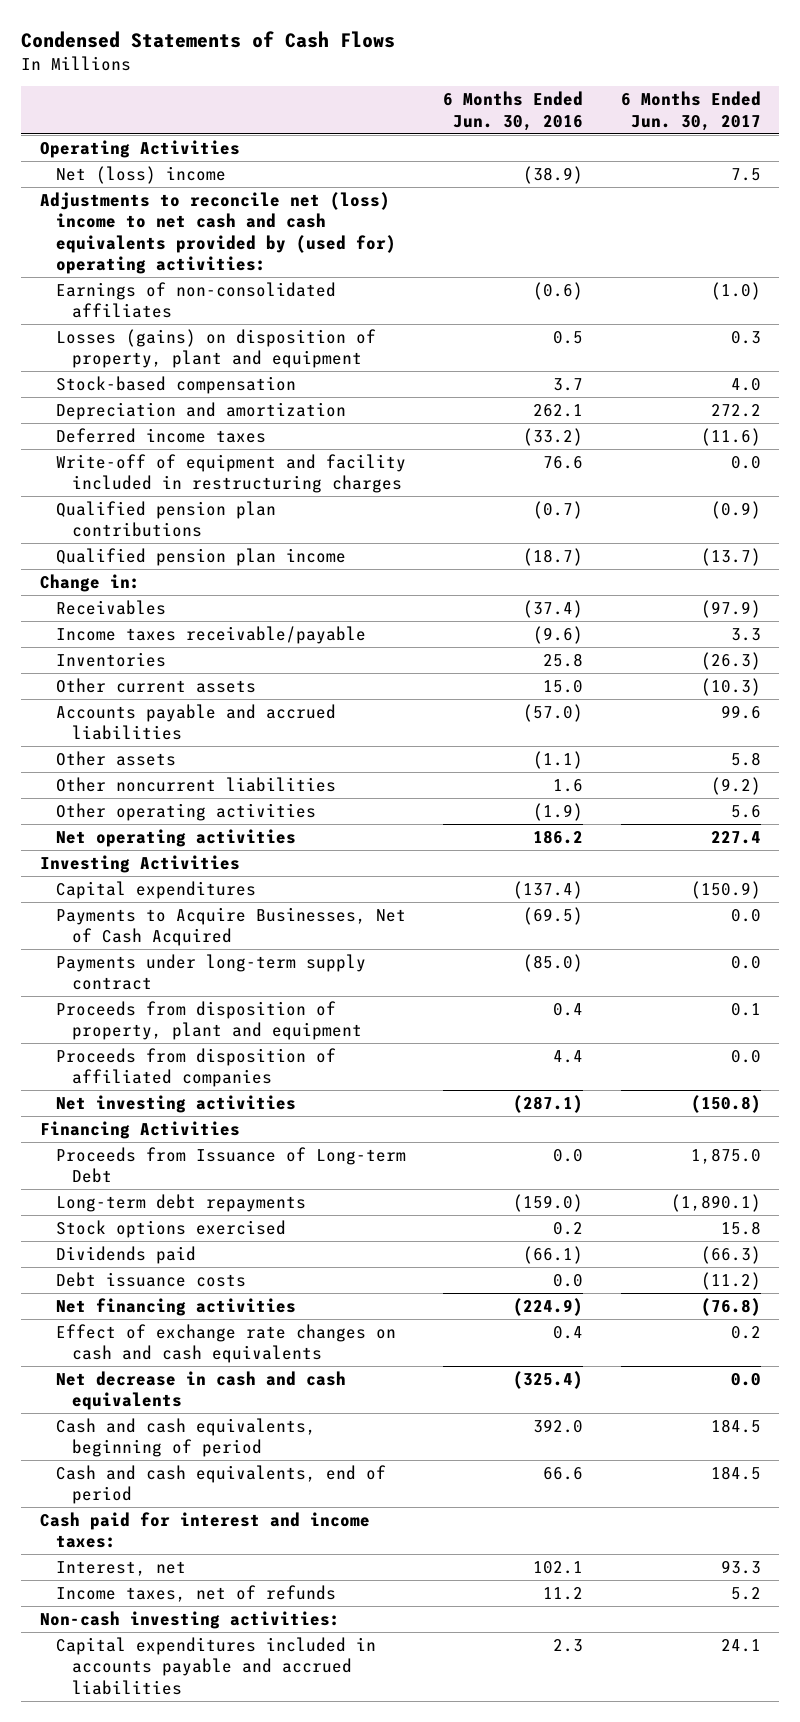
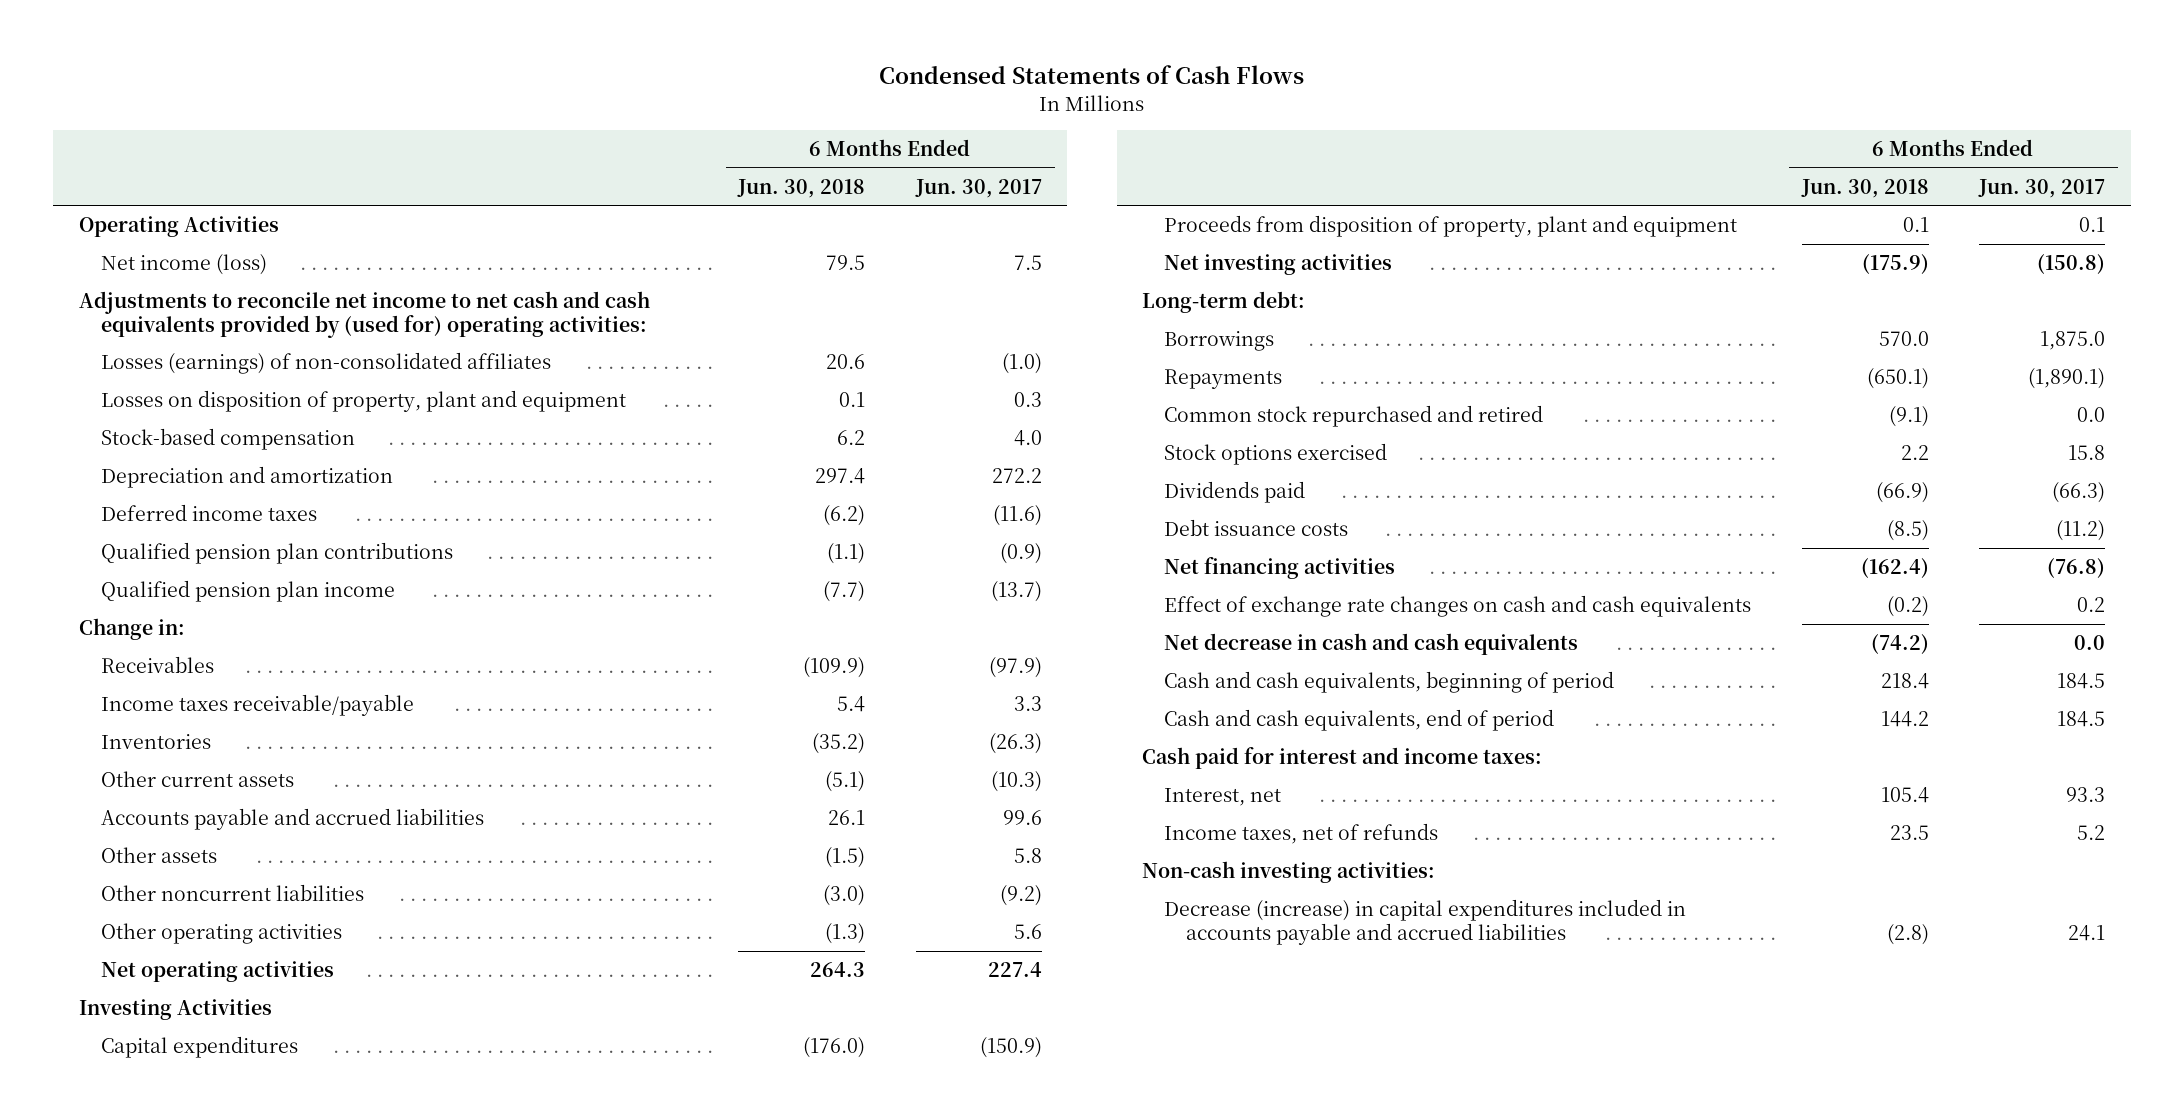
- | 6 Months Ended Jun. 30, 2016 | 6 Months Ended Jun. 30, 2017
+ | 6 Months Ended Jun. 30, 2018 | 6 Months Ended Jun. 30, 2017
- Net (loss) income | (38.9) | 7.5
- Adjustments to reconcile net (loss) income to net cash and cash equivalents provided by (used for) operating activities:
- Earnings of non-consolidated affiliates | (0.6) | (1.0)
- Losses (gains) on disposition of property, plant and equipment | 0.5 | 0.3
+ Net income (loss) | 79.5 | 7.5
+ Adjustments to reconcile net income to net cash and cash equivalents provided by (used for) operating activities:
+ Losses (earnings) of non-consolidated affiliates | 20.6 | (1.0)
+ Losses on disposition of property, plant and equipment | 0.1 | 0.3
- Write-off of equipment and facility included in restructuring charges | 76.6 | 0.0
- Payments to Acquire Businesses, Net of Cash Acquired | (69.5) | 0.0
- Payments under long-term supply contract | (85.0) | 0.0
- Proceeds from disposition of affiliated companies | 4.4 | 0.0
- Financing Activities
- Proceeds from Issuance of Long-term Debt | 0.0 | 1,875.0
- Long-term debt repayments | (159.0) | (1,890.1)
+ Long-term debt:
+ Borrowings | 570.0 | 1,875.0
+ Repayments | (650.1) | (1,890.1)
+ Common stock repurchased and retired | (9.1) | 0.0
- Capital expenditures included in accounts payable and accrued liabilities | 2.3 | 24.1
+ Decrease (increase) in capital expenditures included in accounts payable and accrued liabilities | (2.8) | 24.1

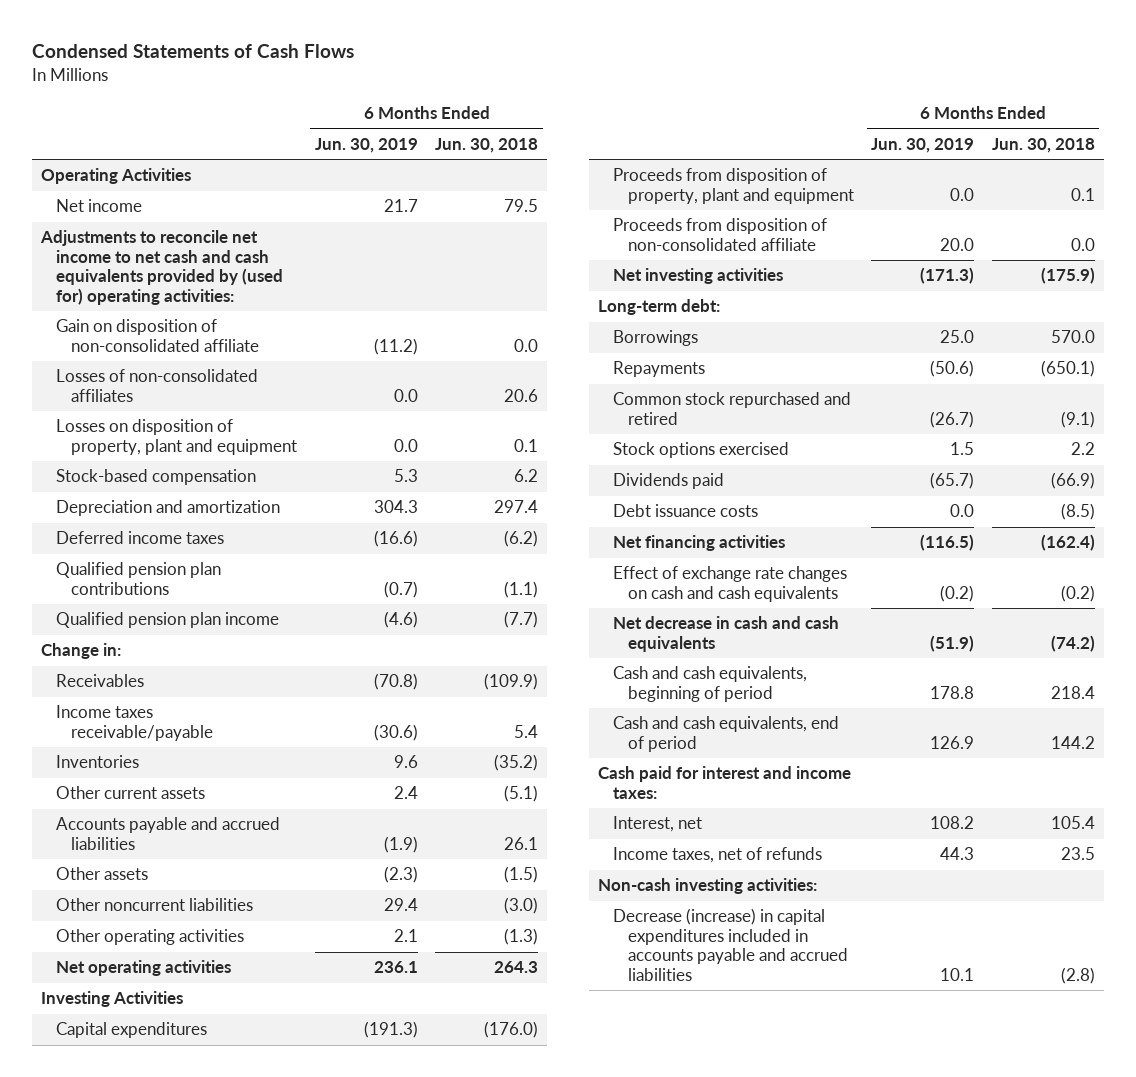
- | 6 Months Ended Jun. 30, 2018 | 6 Months Ended Jun. 30, 2017
+ | 6 Months Ended Jun. 30, 2019 | 6 Months Ended Jun. 30, 2018
- Net income (loss) | 79.5 | 7.5
+ Net income | 21.7 | 79.5
- Losses (earnings) of non-consolidated affiliates | 20.6 | (1.0)
+ Gain on disposition of non-consolidated affiliate | (11.2) | 0.0
+ Losses of non-consolidated affiliates | 0.0 | 20.6
+ Proceeds from disposition of non-consolidated affiliate | 20.0 | 0.0

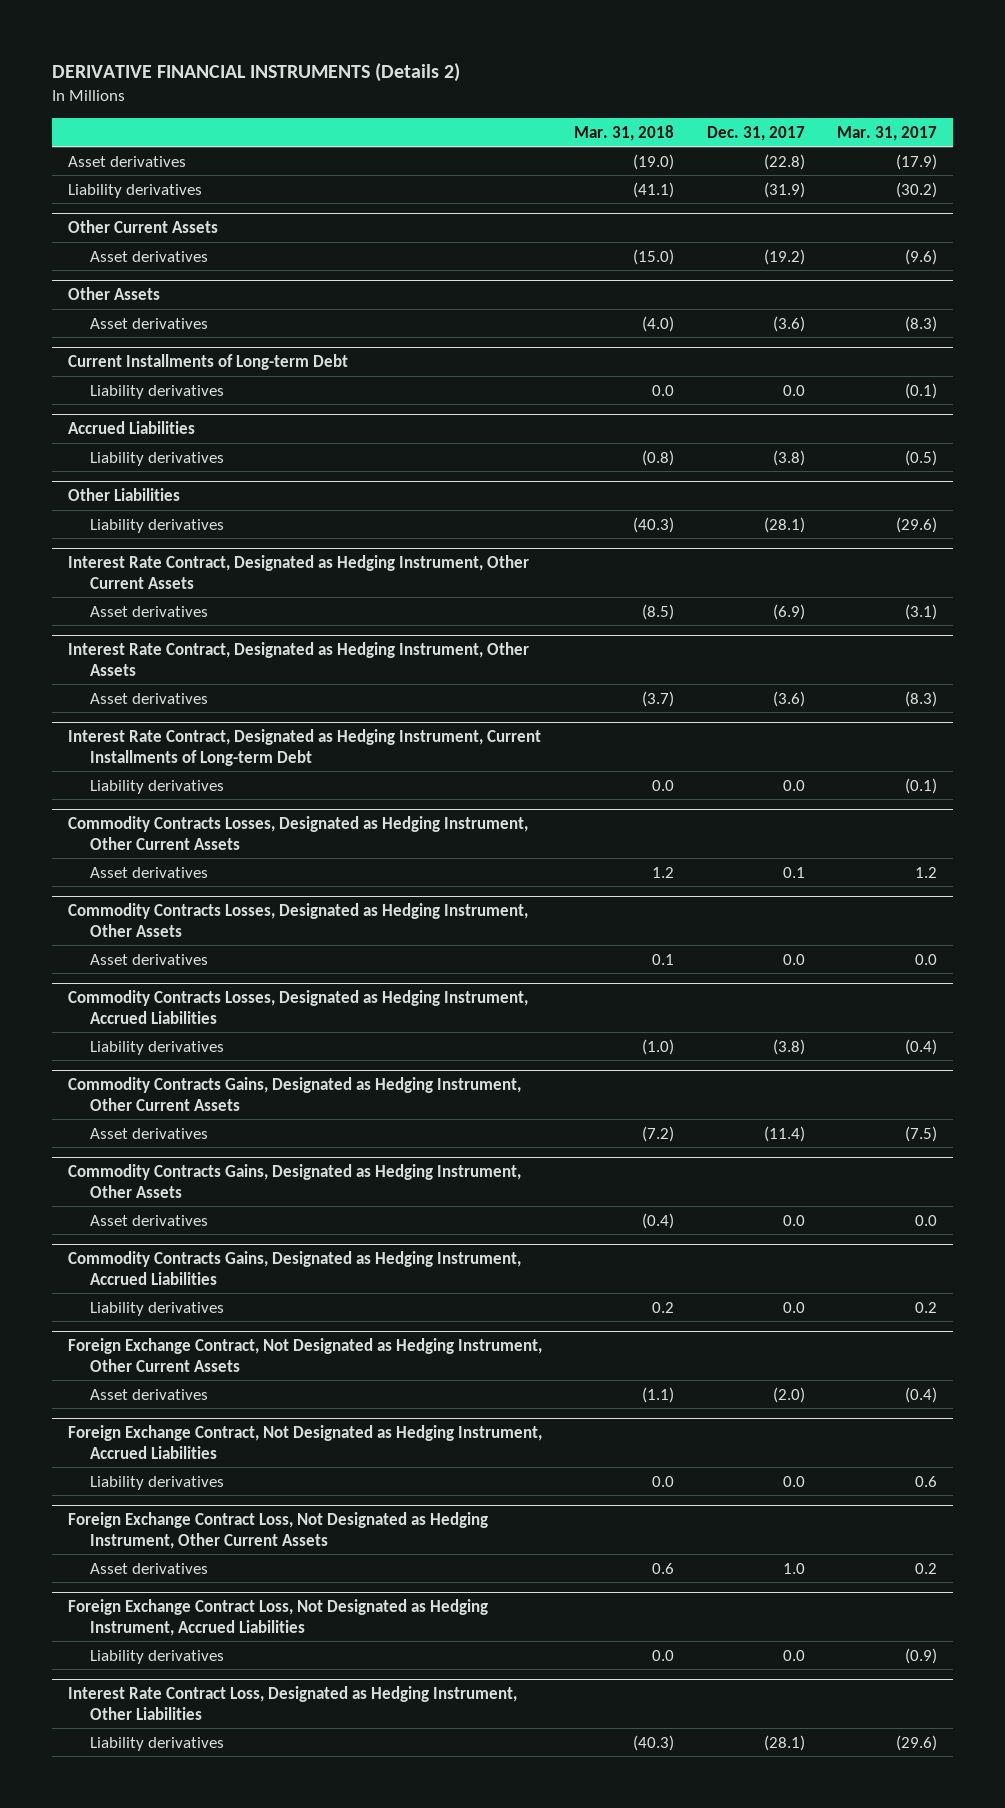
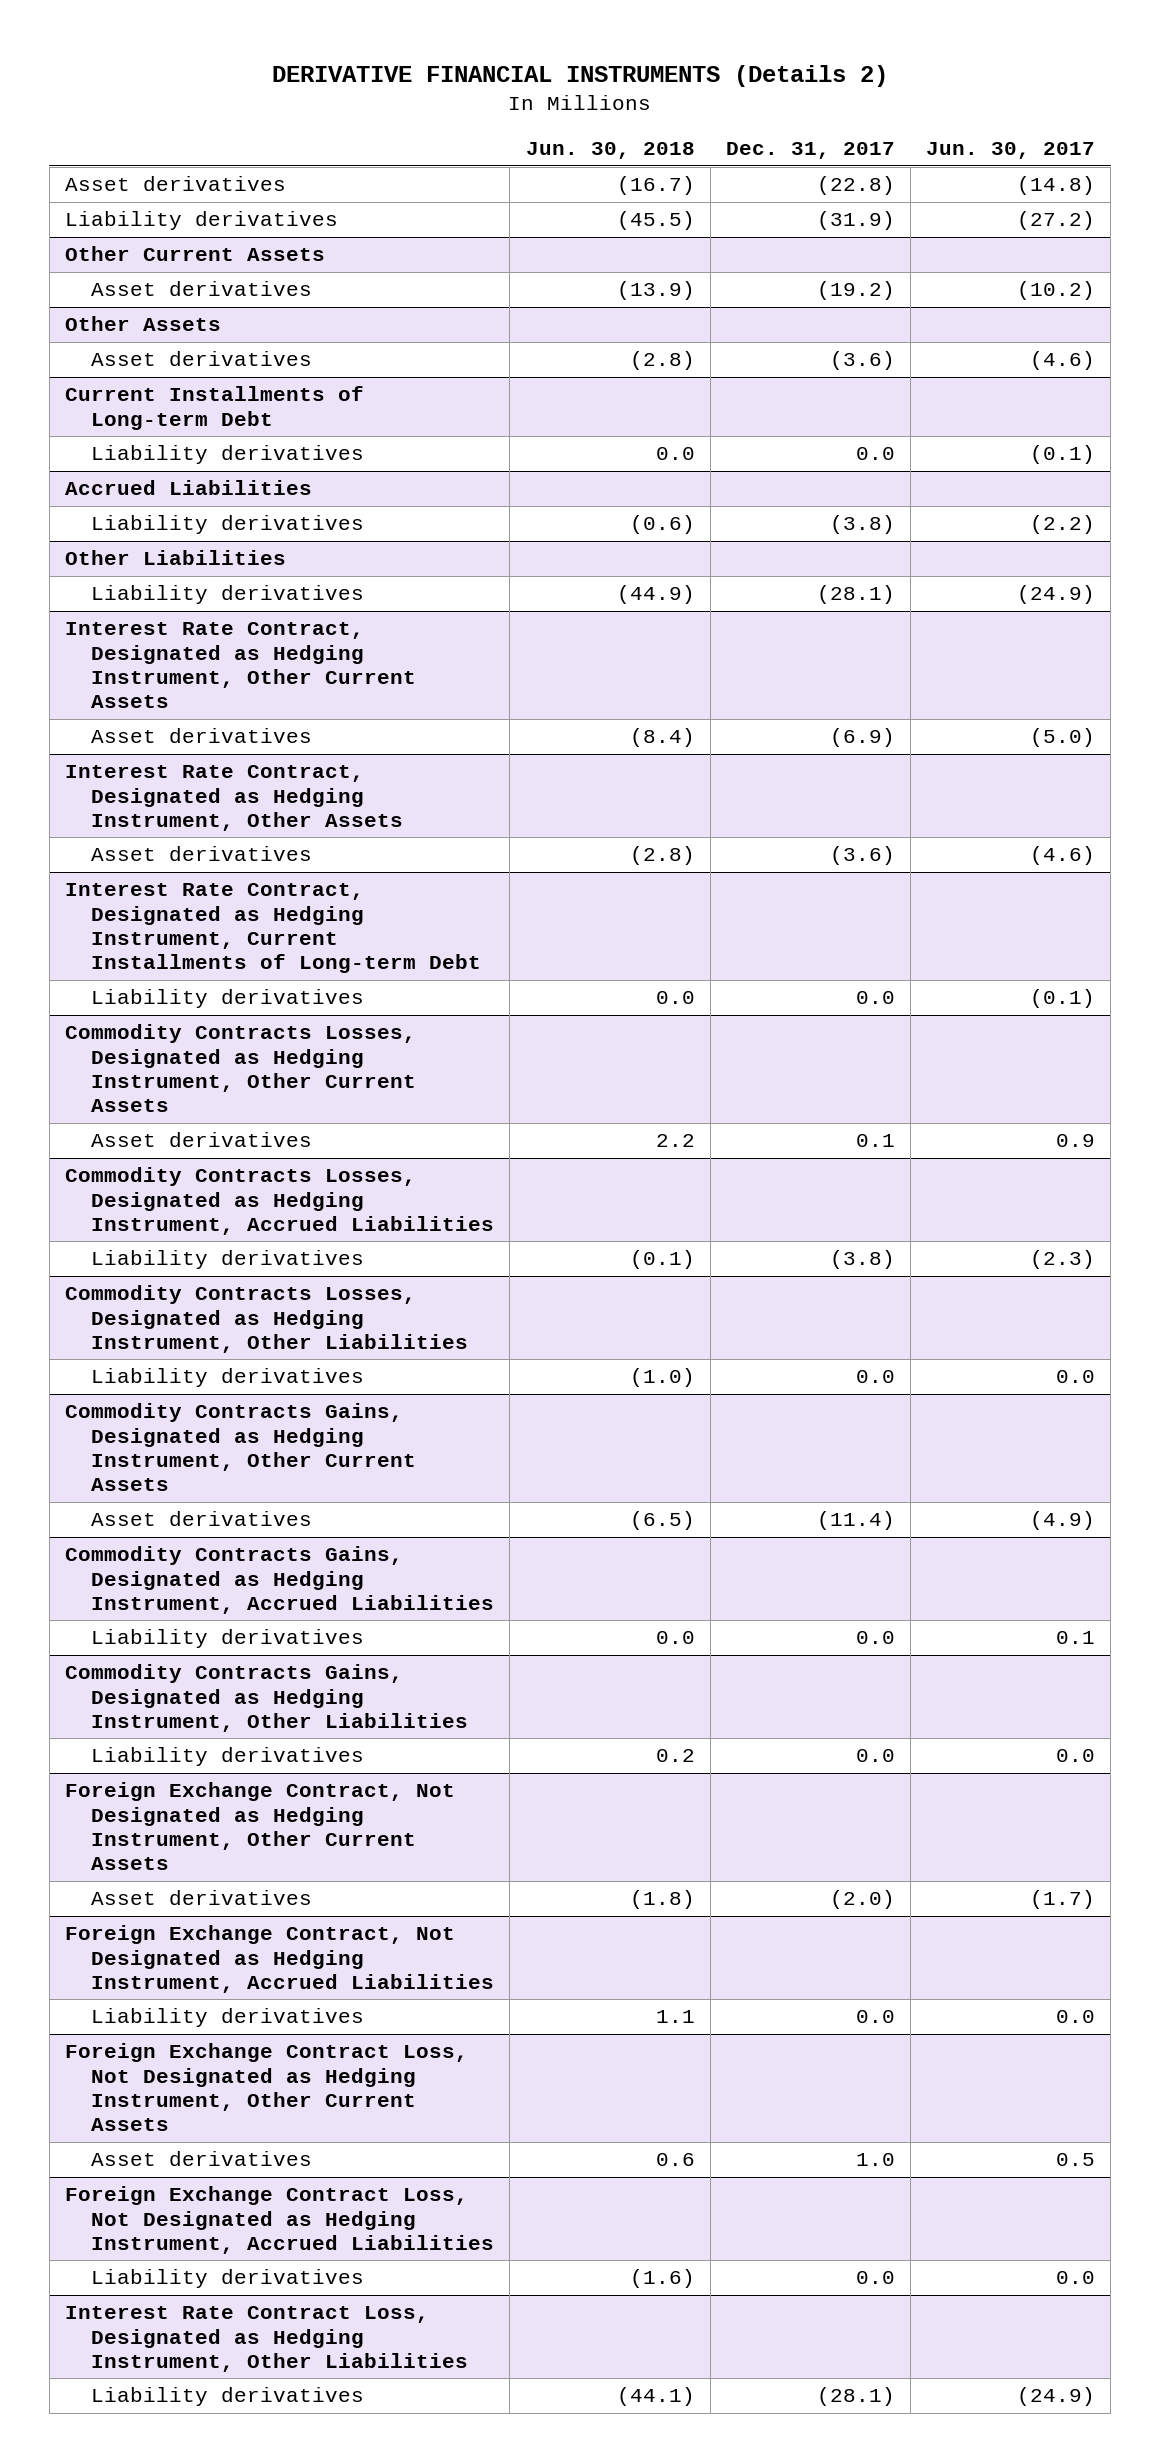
- | Mar. 31, 2018 | Dec. 31, 2017 | Mar. 31, 2017
+ | Jun. 30, 2018 | Dec. 31, 2017 | Jun. 30, 2017
- Commodity Contracts Losses, Designated as Hedging Instrument, Other Assets
- Asset derivatives | 0.1 | 0.0 | 0.0
+ Commodity Contracts Losses, Designated as Hedging Instrument, Other Liabilities
+ Liability derivatives | (1.0) | 0.0 | 0.0
- Commodity Contracts Gains, Designated as Hedging Instrument, Other Assets
- Asset derivatives | (0.4) | 0.0 | 0.0
+ Commodity Contracts Gains, Designated as Hedging Instrument, Other Liabilities
+ Liability derivatives | 0.2 | 0.0 | 0.0

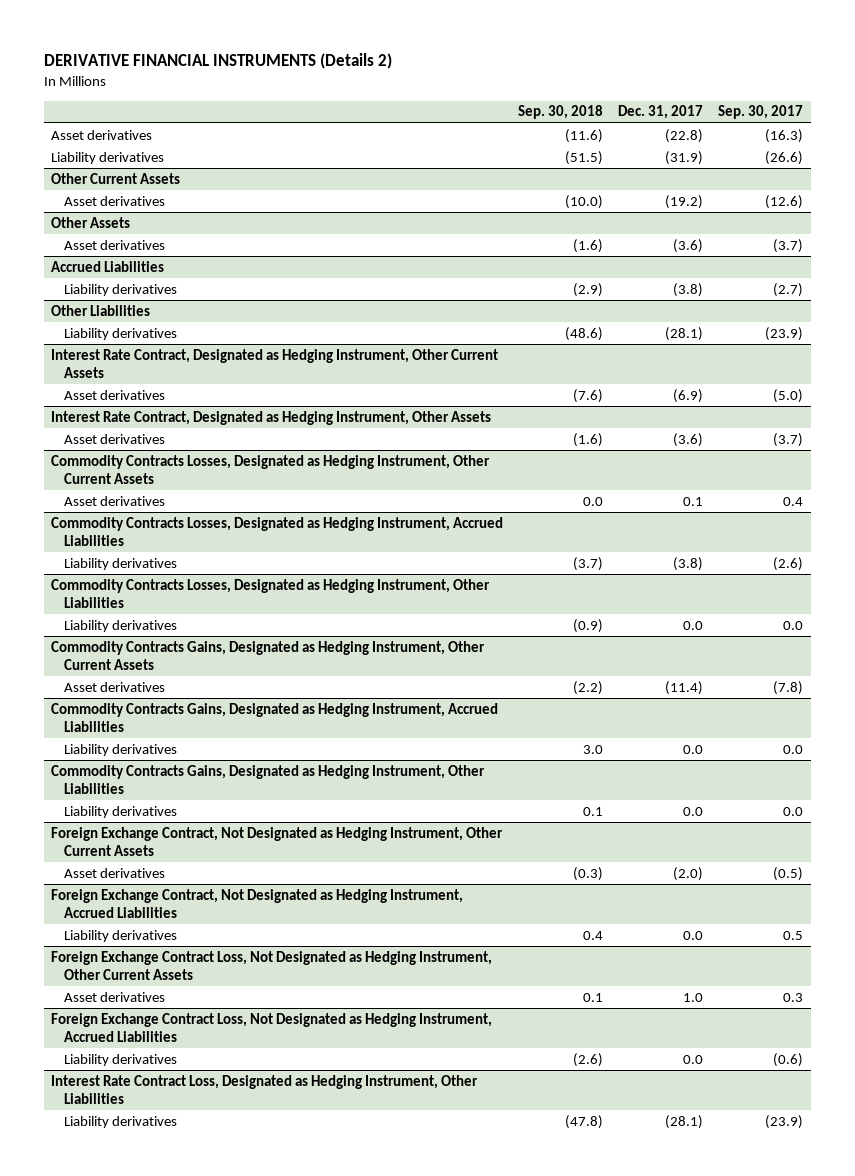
- | Jun. 30, 2018 | Dec. 31, 2017 | Jun. 30, 2017
+ | Sep. 30, 2018 | Dec. 31, 2017 | Sep. 30, 2017
- Current Installments of Long-term Debt
- Liability derivatives | 0.0 | 0.0 | (0.1)
- Interest Rate Contract, Designated as Hedging Instrument, Current Installments of Long-term Debt
- Liability derivatives | 0.0 | 0.0 | (0.1)

